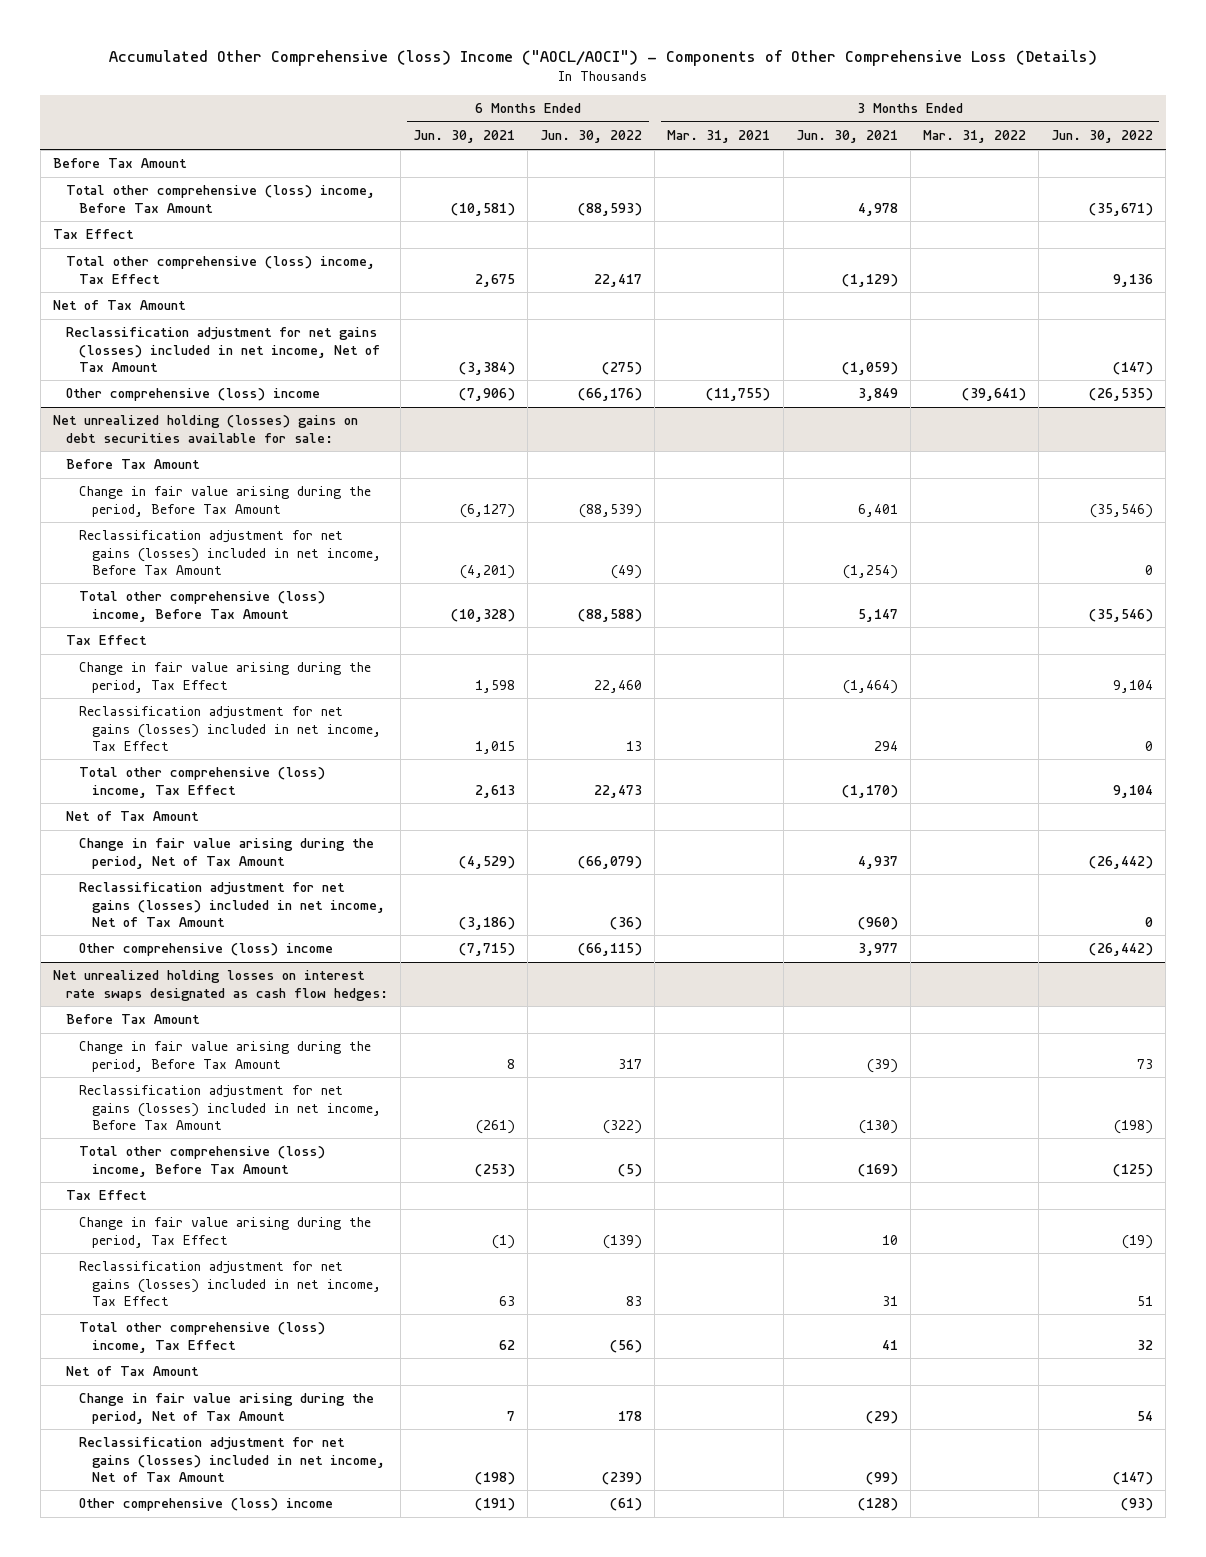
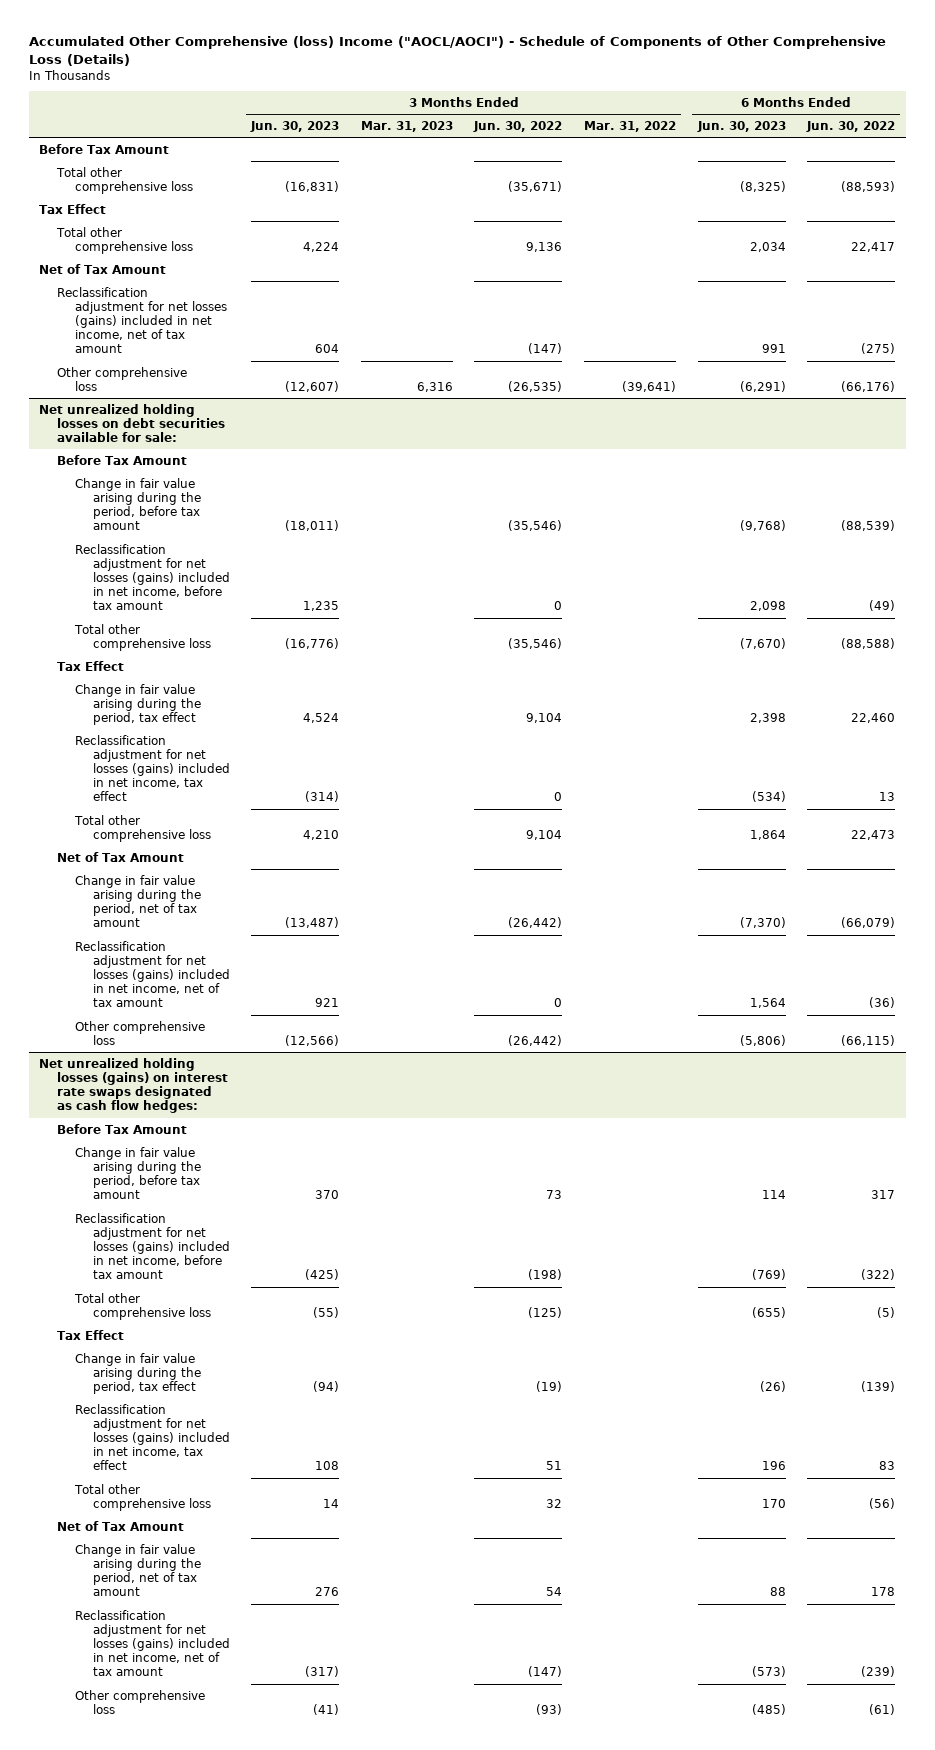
- Accumulated Other Comprehensive (loss) Income ("AOCL/AOCI") - Components of Other Comprehensive Loss (Details)
+ Accumulated Other Comprehensive (loss) Income ("AOCL/AOCI") - Schedule of Components of Other Comprehensive Loss (Details)
- | 6 Months Ended Jun. 30, 2021 | 6 Months Ended Jun. 30, 2022 | 3 Months Ended Mar. 31, 2021 | 3 Months Ended Jun. 30, 2021 | 3 Months Ended Mar. 31, 2022 | 3 Months Ended Jun. 30, 2022
+ | 3 Months Ended Jun. 30, 2023 | 3 Months Ended Mar. 31, 2023 | 3 Months Ended Jun. 30, 2022 | 3 Months Ended Mar. 31, 2022 | 6 Months Ended Jun. 30, 2023 | 6 Months Ended Jun. 30, 2022
- Total other comprehensive (loss) income, Before Tax Amount | (10,581) | (88,593) | | 4,978 | | (35,671)
+ Total other comprehensive loss | (16,831) | | (35,671) | | (8,325) | (88,593)
- Total other comprehensive (loss) income, Tax Effect | 2,675 | 22,417 | | (1,129) | | 9,136
+ Total other comprehensive loss | 4,224 | | 9,136 | | 2,034 | 22,417
- Reclassification adjustment for net gains (losses) included in net income, Net of Tax Amount | (3,384) | (275) | | (1,059) | | (147)
- Other comprehensive (loss) income | (7,906) | (66,176) | (11,755) | 3,849 | (39,641) | (26,535)
- Net unrealized holding (losses) gains on debt securities available for sale:
+ Reclassification adjustment for net losses (gains) included in net income, net of tax amount | 604 | | (147) | | 991 | (275)
+ Other comprehensive loss | (12,607) | 6,316 | (26,535) | (39,641) | (6,291) | (66,176)
+ Net unrealized holding losses on debt securities available for sale:
- Change in fair value arising during the period, Before Tax Amount | (6,127) | (88,539) | | 6,401 | | (35,546)
- Reclassification adjustment for net gains (losses) included in net income, Before Tax Amount | (4,201) | (49) | | (1,254) | | 0
- Total other comprehensive (loss) income, Before Tax Amount | (10,328) | (88,588) | | 5,147 | | (35,546)
+ Change in fair value arising during the period, before tax amount | (18,011) | | (35,546) | | (9,768) | (88,539)
+ Reclassification adjustment for net losses (gains) included in net income, before tax amount | 1,235 | | 0 | | 2,098 | (49)
+ Total other comprehensive loss | (16,776) | | (35,546) | | (7,670) | (88,588)
- Change in fair value arising during the period, Tax Effect | 1,598 | 22,460 | | (1,464) | | 9,104
- Reclassification adjustment for net gains (losses) included in net income, Tax Effect | 1,015 | 13 | | 294 | | 0
- Total other comprehensive (loss) income, Tax Effect | 2,613 | 22,473 | | (1,170) | | 9,104
+ Change in fair value arising during the period, tax effect | 4,524 | | 9,104 | | 2,398 | 22,460
+ Reclassification adjustment for net losses (gains) included in net income, tax effect | (314) | | 0 | | (534) | 13
+ Total other comprehensive loss | 4,210 | | 9,104 | | 1,864 | 22,473
- Change in fair value arising during the period, Net of Tax Amount | (4,529) | (66,079) | | 4,937 | | (26,442)
- Reclassification adjustment for net gains (losses) included in net income, Net of Tax Amount | (3,186) | (36) | | (960) | | 0
- Other comprehensive (loss) income | (7,715) | (66,115) | | 3,977 | | (26,442)
- Net unrealized holding losses on interest rate swaps designated as cash flow hedges:
+ Change in fair value arising during the period, net of tax amount | (13,487) | | (26,442) | | (7,370) | (66,079)
+ Reclassification adjustment for net losses (gains) included in net income, net of tax amount | 921 | | 0 | | 1,564 | (36)
+ Other comprehensive loss | (12,566) | | (26,442) | | (5,806) | (66,115)
+ Net unrealized holding losses (gains) on interest rate swaps designated as cash flow hedges:
- Change in fair value arising during the period, Before Tax Amount | 8 | 317 | | (39) | | 73
- Reclassification adjustment for net gains (losses) included in net income, Before Tax Amount | (261) | (322) | | (130) | | (198)
- Total other comprehensive (loss) income, Before Tax Amount | (253) | (5) | | (169) | | (125)
+ Change in fair value arising during the period, before tax amount | 370 | | 73 | | 114 | 317
+ Reclassification adjustment for net losses (gains) included in net income, before tax amount | (425) | | (198) | | (769) | (322)
+ Total other comprehensive loss | (55) | | (125) | | (655) | (5)
- Change in fair value arising during the period, Tax Effect | (1) | (139) | | 10 | | (19)
- Reclassification adjustment for net gains (losses) included in net income, Tax Effect | 63 | 83 | | 31 | | 51
- Total other comprehensive (loss) income, Tax Effect | 62 | (56) | | 41 | | 32
+ Change in fair value arising during the period, tax effect | (94) | | (19) | | (26) | (139)
+ Reclassification adjustment for net losses (gains) included in net income, tax effect | 108 | | 51 | | 196 | 83
+ Total other comprehensive loss | 14 | | 32 | | 170 | (56)
- Change in fair value arising during the period, Net of Tax Amount | 7 | 178 | | (29) | | 54
- Reclassification adjustment for net gains (losses) included in net income, Net of Tax Amount | (198) | (239) | | (99) | | (147)
- Other comprehensive (loss) income | (191) | (61) | | (128) | | (93)
+ Change in fair value arising during the period, net of tax amount | 276 | | 54 | | 88 | 178
+ Reclassification adjustment for net losses (gains) included in net income, net of tax amount | (317) | | (147) | | (573) | (239)
+ Other comprehensive loss | (41) | | (93) | | (485) | (61)

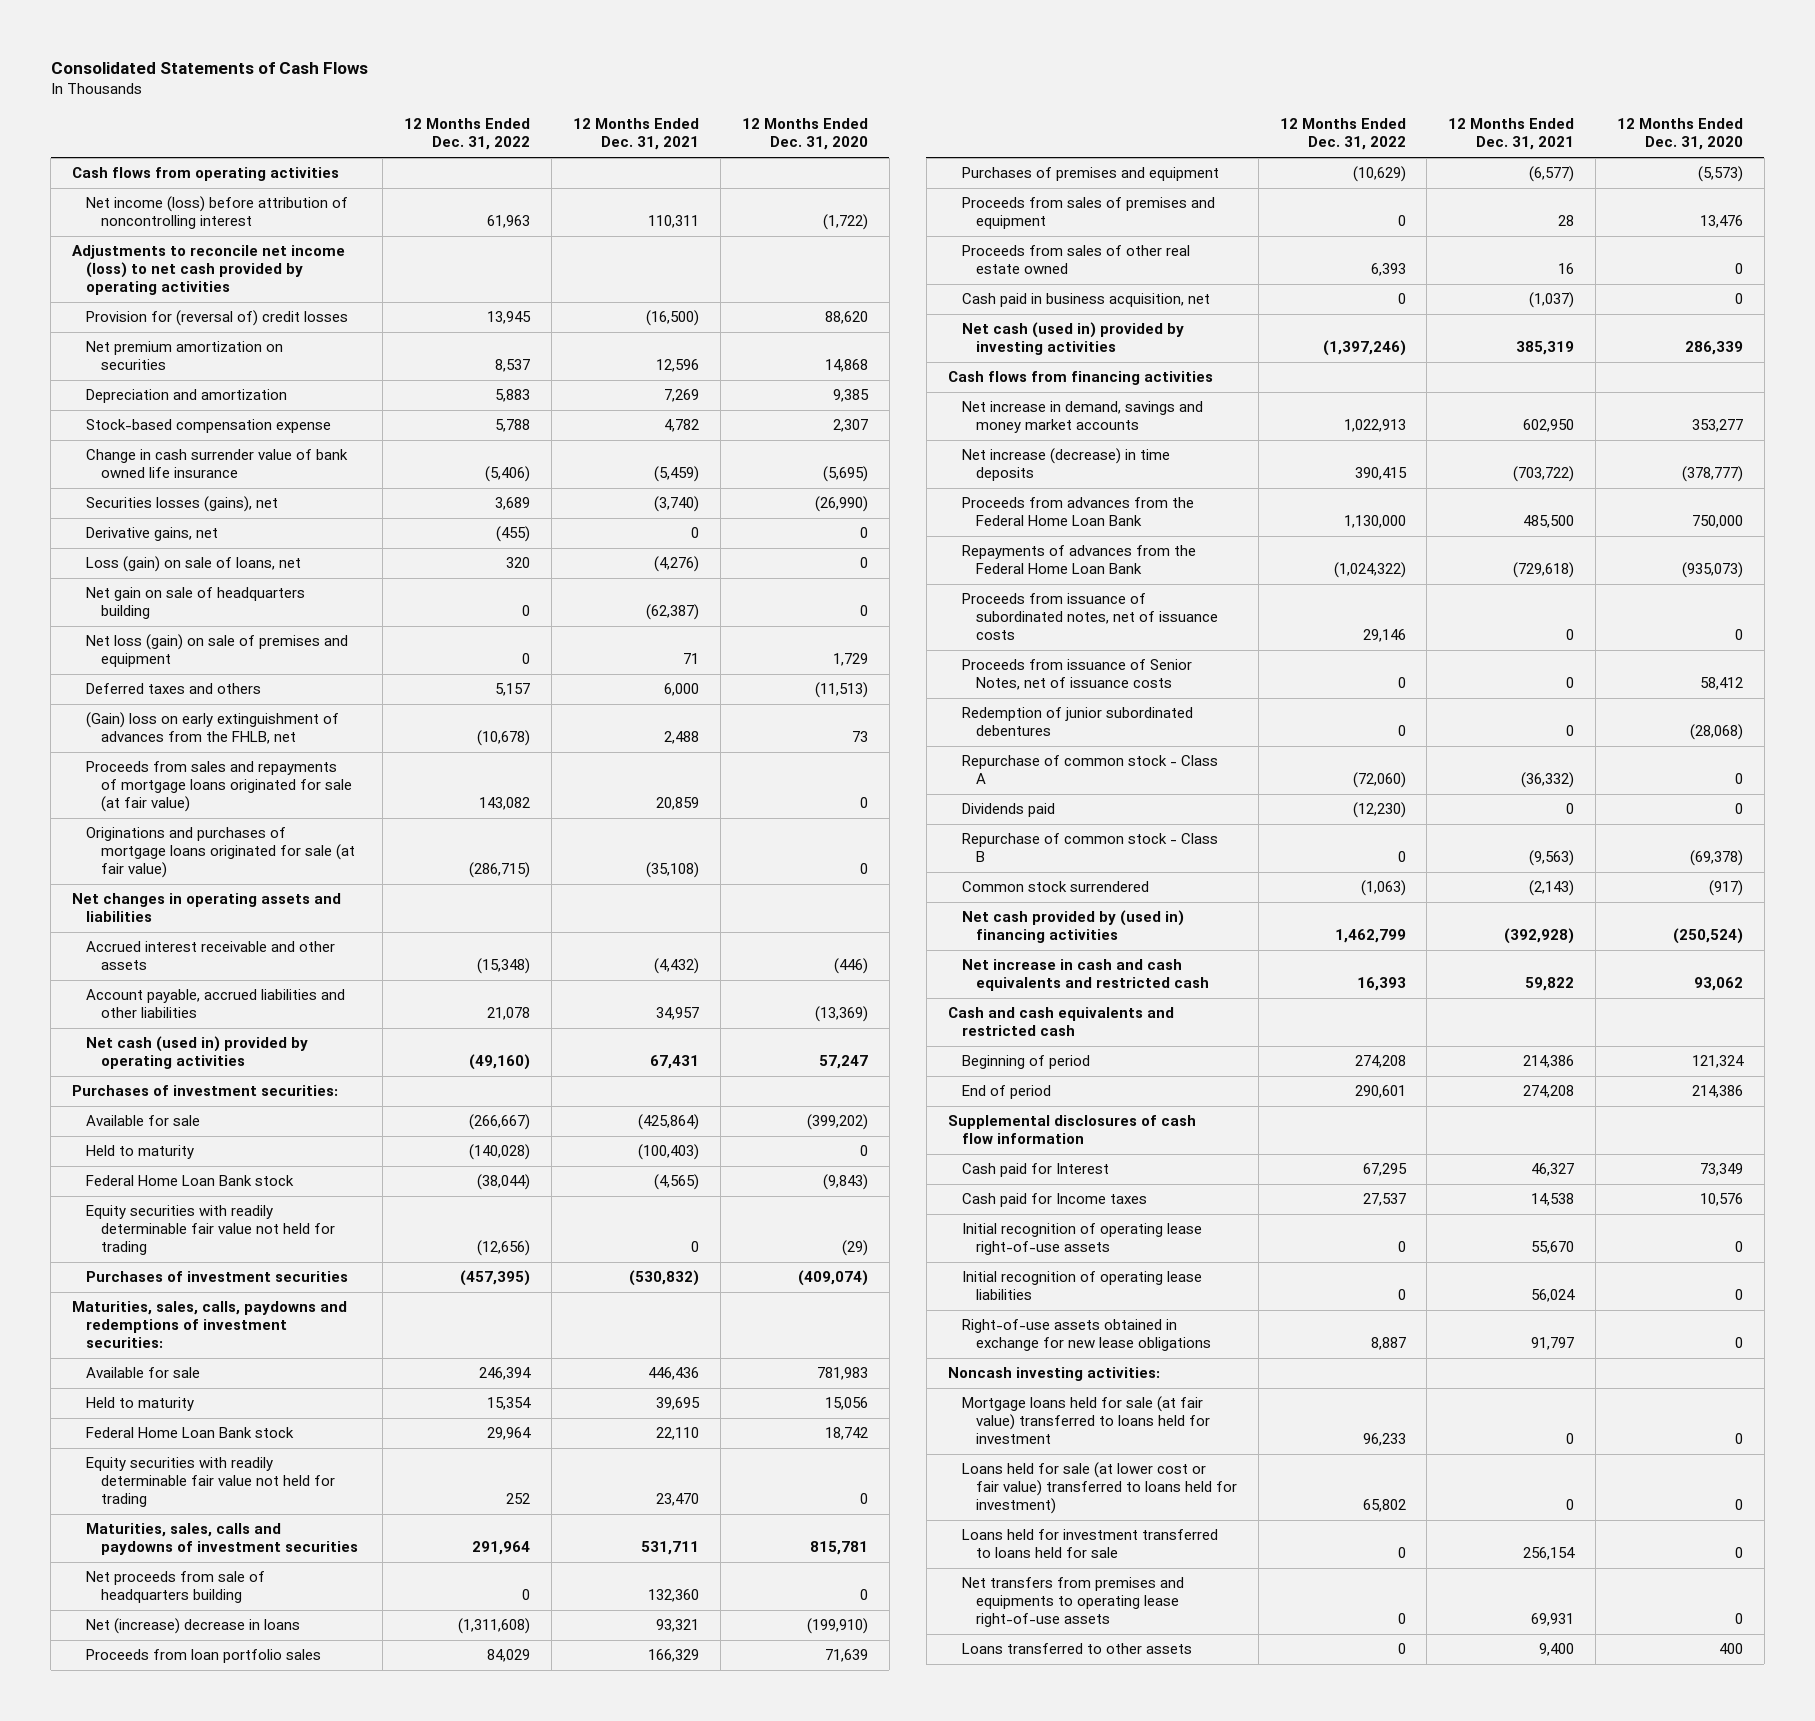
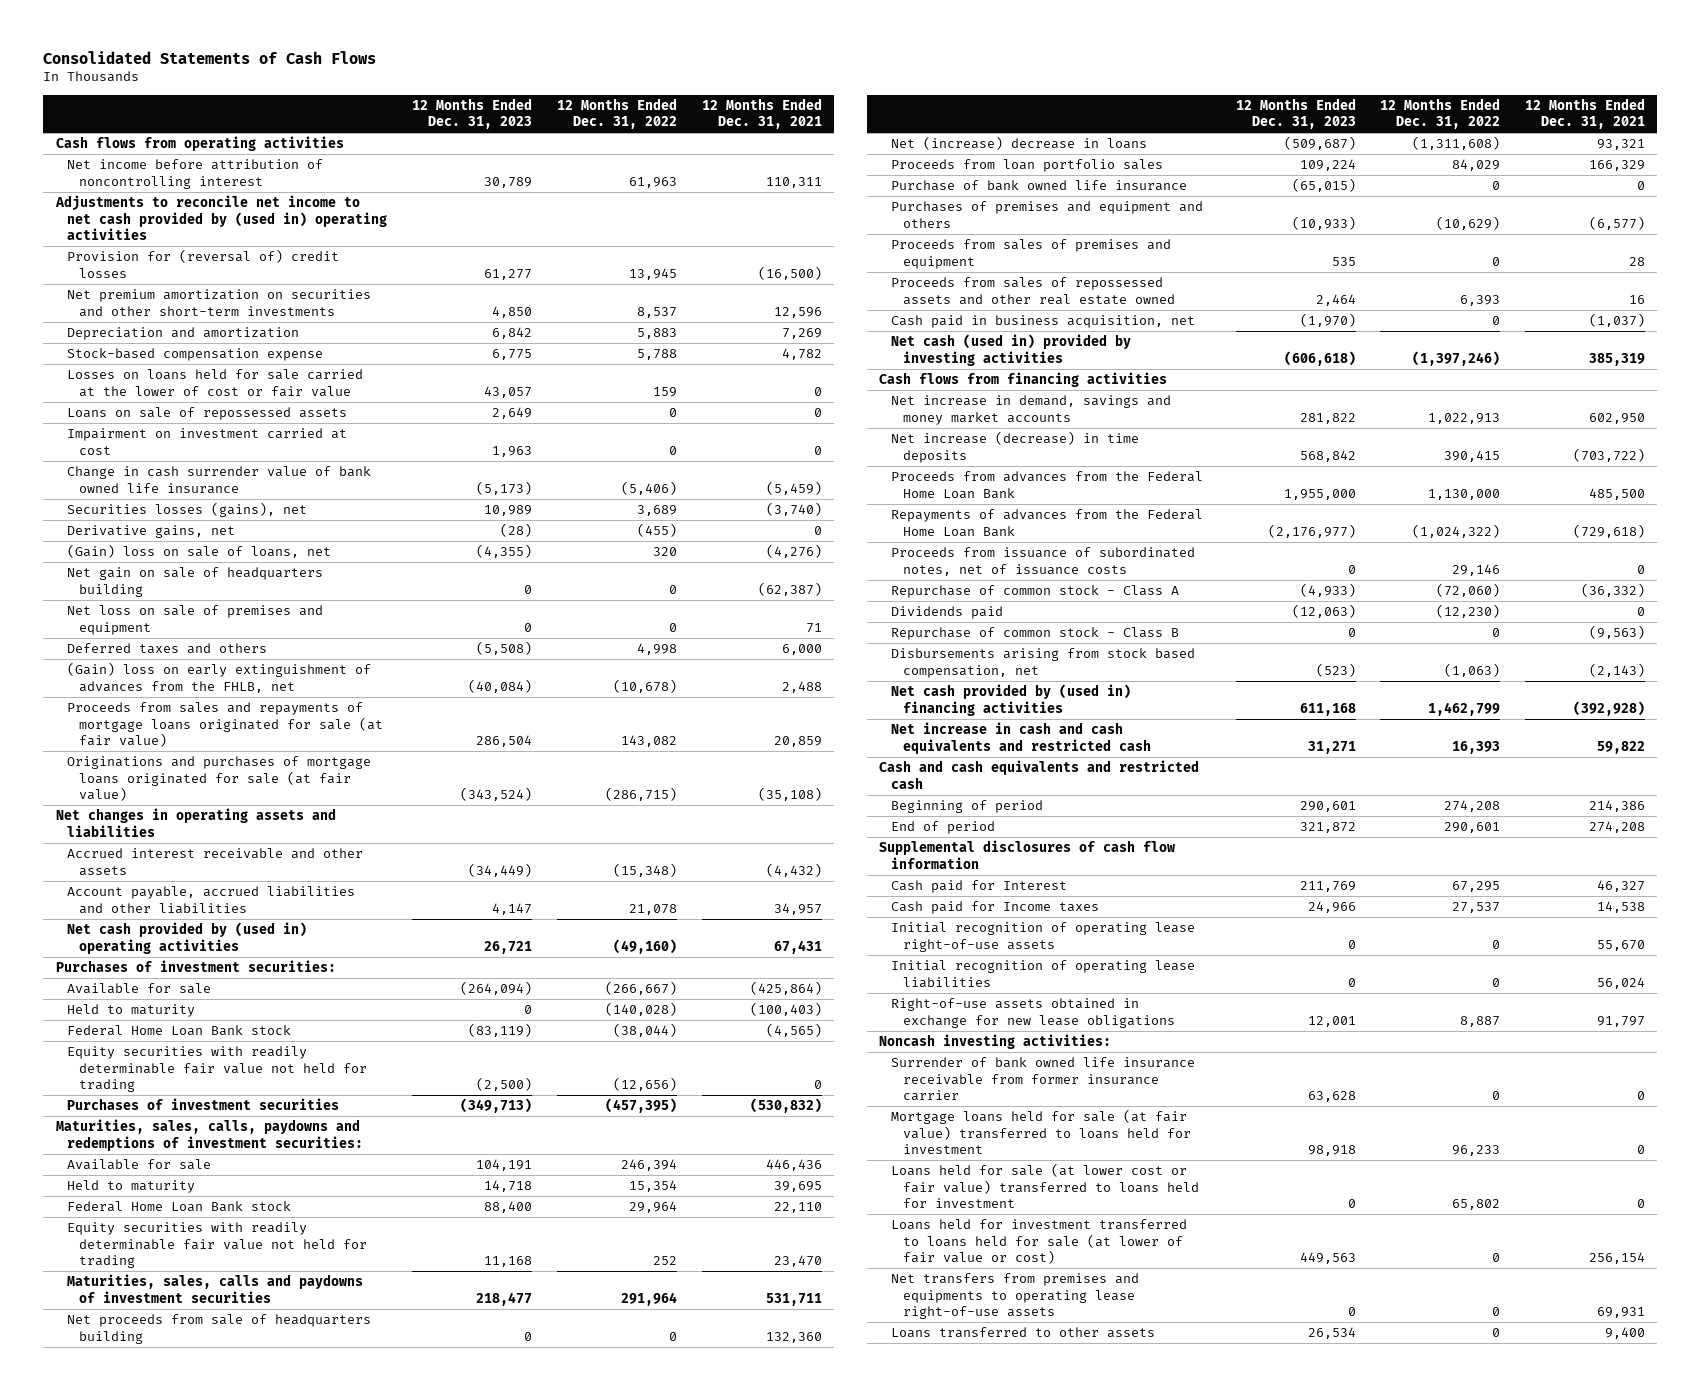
- | 12 Months Ended Dec. 31, 2022 | 12 Months Ended Dec. 31, 2021 | 12 Months Ended Dec. 31, 2020
+ | 12 Months Ended Dec. 31, 2023 | 12 Months Ended Dec. 31, 2022 | 12 Months Ended Dec. 31, 2021
- Net income (loss) before attribution of noncontrolling interest | 61,963 | 110,311 | (1,722)
- Adjustments to reconcile net income (loss) to net cash provided by operating activities
+ Net income before attribution of noncontrolling interest | 30,789 | 61,963 | 110,311
+ Adjustments to reconcile net income to net cash provided by (used in) operating activities
- Net premium amortization on securities | 8,537 | 12,596 | 14,868
+ Net premium amortization on securities and other short-term investments | 4,850 | 8,537 | 12,596
+ Losses on loans held for sale carried at the lower of cost or fair value | 43,057 | 159 | 0
+ Loans on sale of repossessed assets | 2,649 | 0 | 0
+ Impairment on investment carried at cost | 1,963 | 0 | 0
- Loss (gain) on sale of loans, net | 320 | (4,276) | 0
+ (Gain) loss on sale of loans, net | (4,355) | 320 | (4,276)
- Net loss (gain) on sale of premises and equipment | 0 | 71 | 1,729
- Deferred taxes and others | 5,157 | 6,000 | (11,513)
+ Net loss on sale of premises and equipment | 0 | 0 | 71
+ Deferred taxes and others | (5,508) | 4,998 | 6,000
- Net cash (used in) provided by operating activities | (49,160) | 67,431 | 57,247
+ Net cash provided by (used in) operating activities | 26,721 | (49,160) | 67,431
- Purchases of premises and equipment | (10,629) | (6,577) | (5,573)
+ Purchase of bank owned life insurance | (65,015) | 0 | 0
+ Purchases of premises and equipment and others | (10,933) | (10,629) | (6,577)
- Proceeds from sales of other real estate owned | 6,393 | 16 | 0
+ Proceeds from sales of repossessed assets and other real estate owned | 2,464 | 6,393 | 16
- Proceeds from issuance of Senior Notes, net of issuance costs | 0 | 0 | 58,412
- Redemption of junior subordinated debentures | 0 | 0 | (28,068)
- Common stock surrendered | (1,063) | (2,143) | (917)
+ Disbursements arising from stock based compensation, net | (523) | (1,063) | (2,143)
+ Surrender of bank owned life insurance receivable from former insurance carrier | 63,628 | 0 | 0
- Loans held for sale (at lower cost or fair value) transferred to loans held for investment) | 65,802 | 0 | 0
- Loans held for investment transferred to loans held for sale | 0 | 256,154 | 0
+ Loans held for sale (at lower cost or fair value) transferred to loans held for investment | 0 | 65,802 | 0
+ Loans held for investment transferred to loans held for sale (at lower of fair value or cost) | 449,563 | 0 | 256,154

